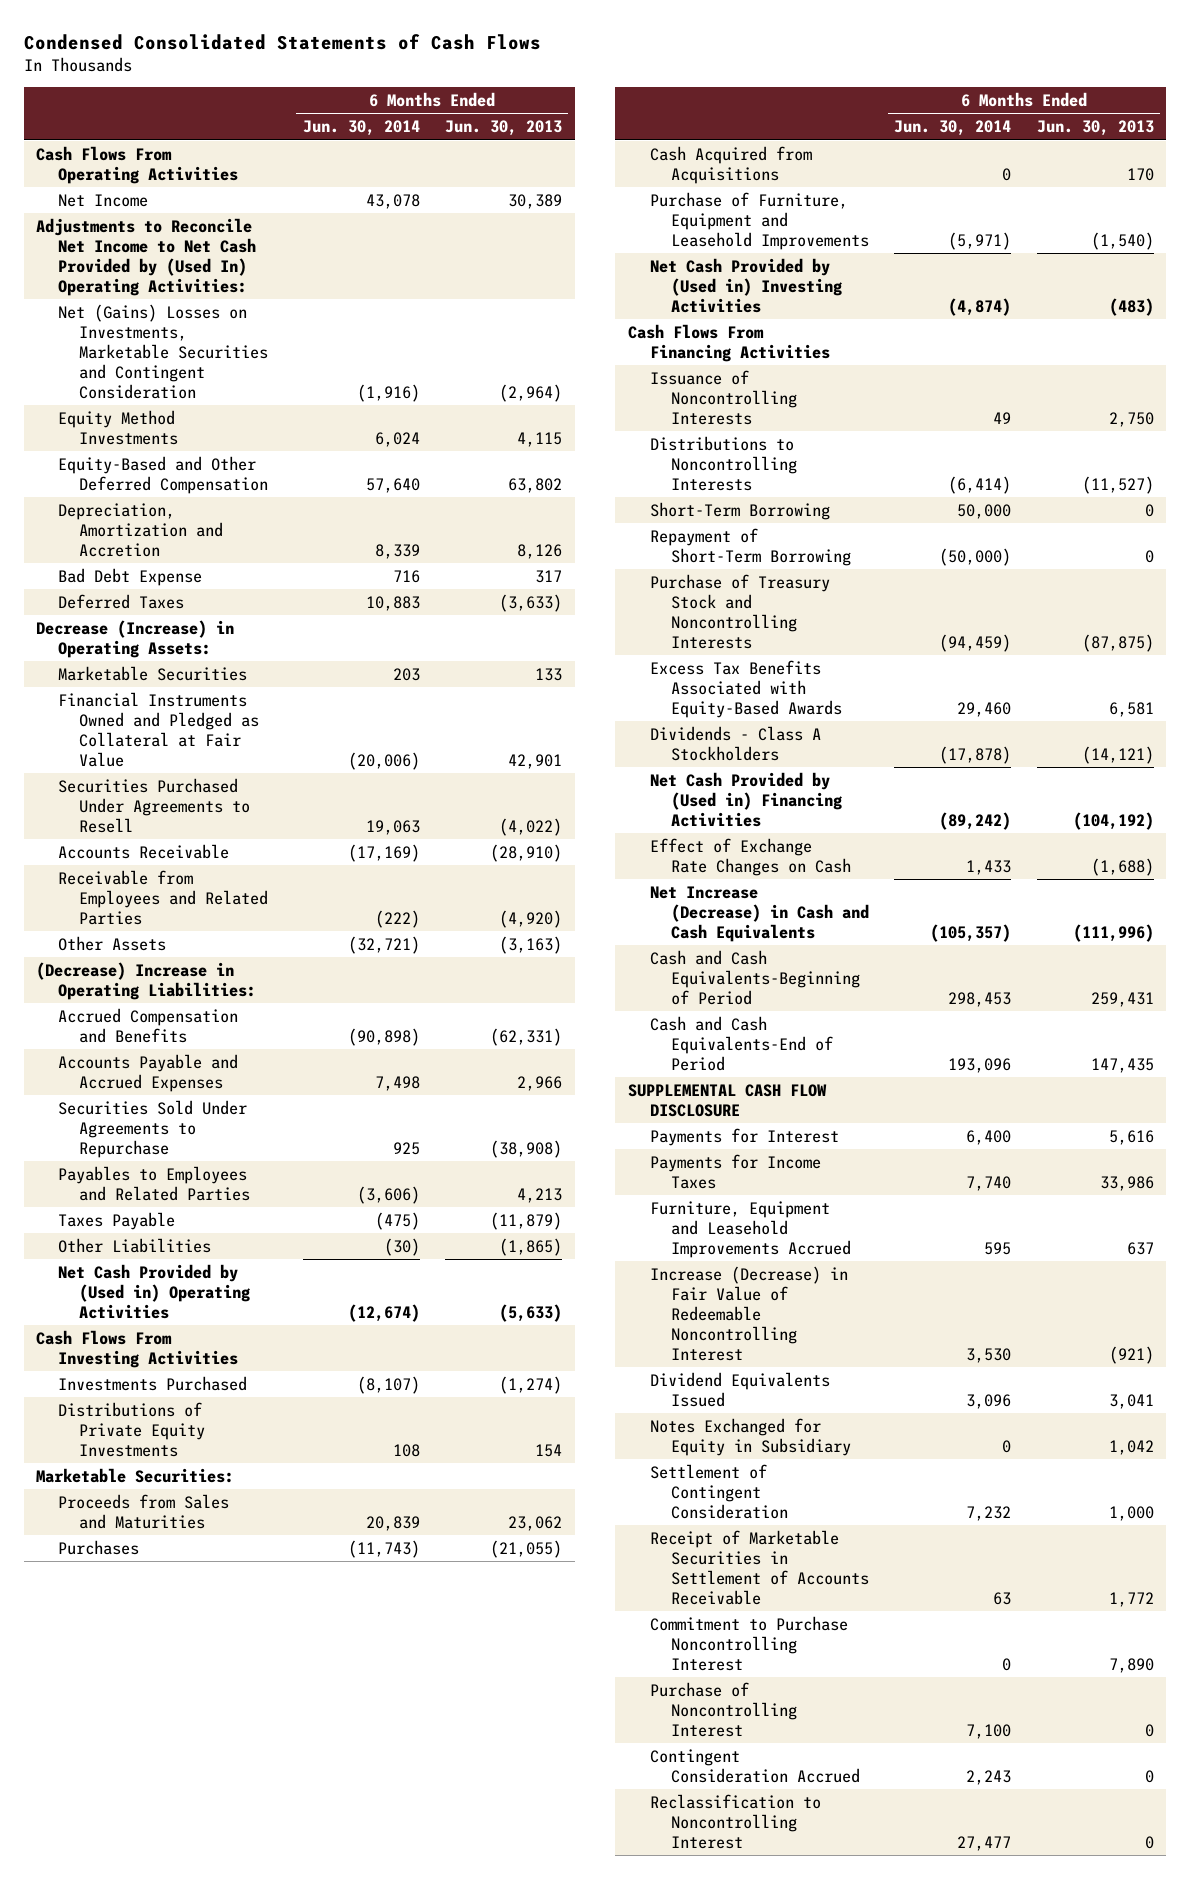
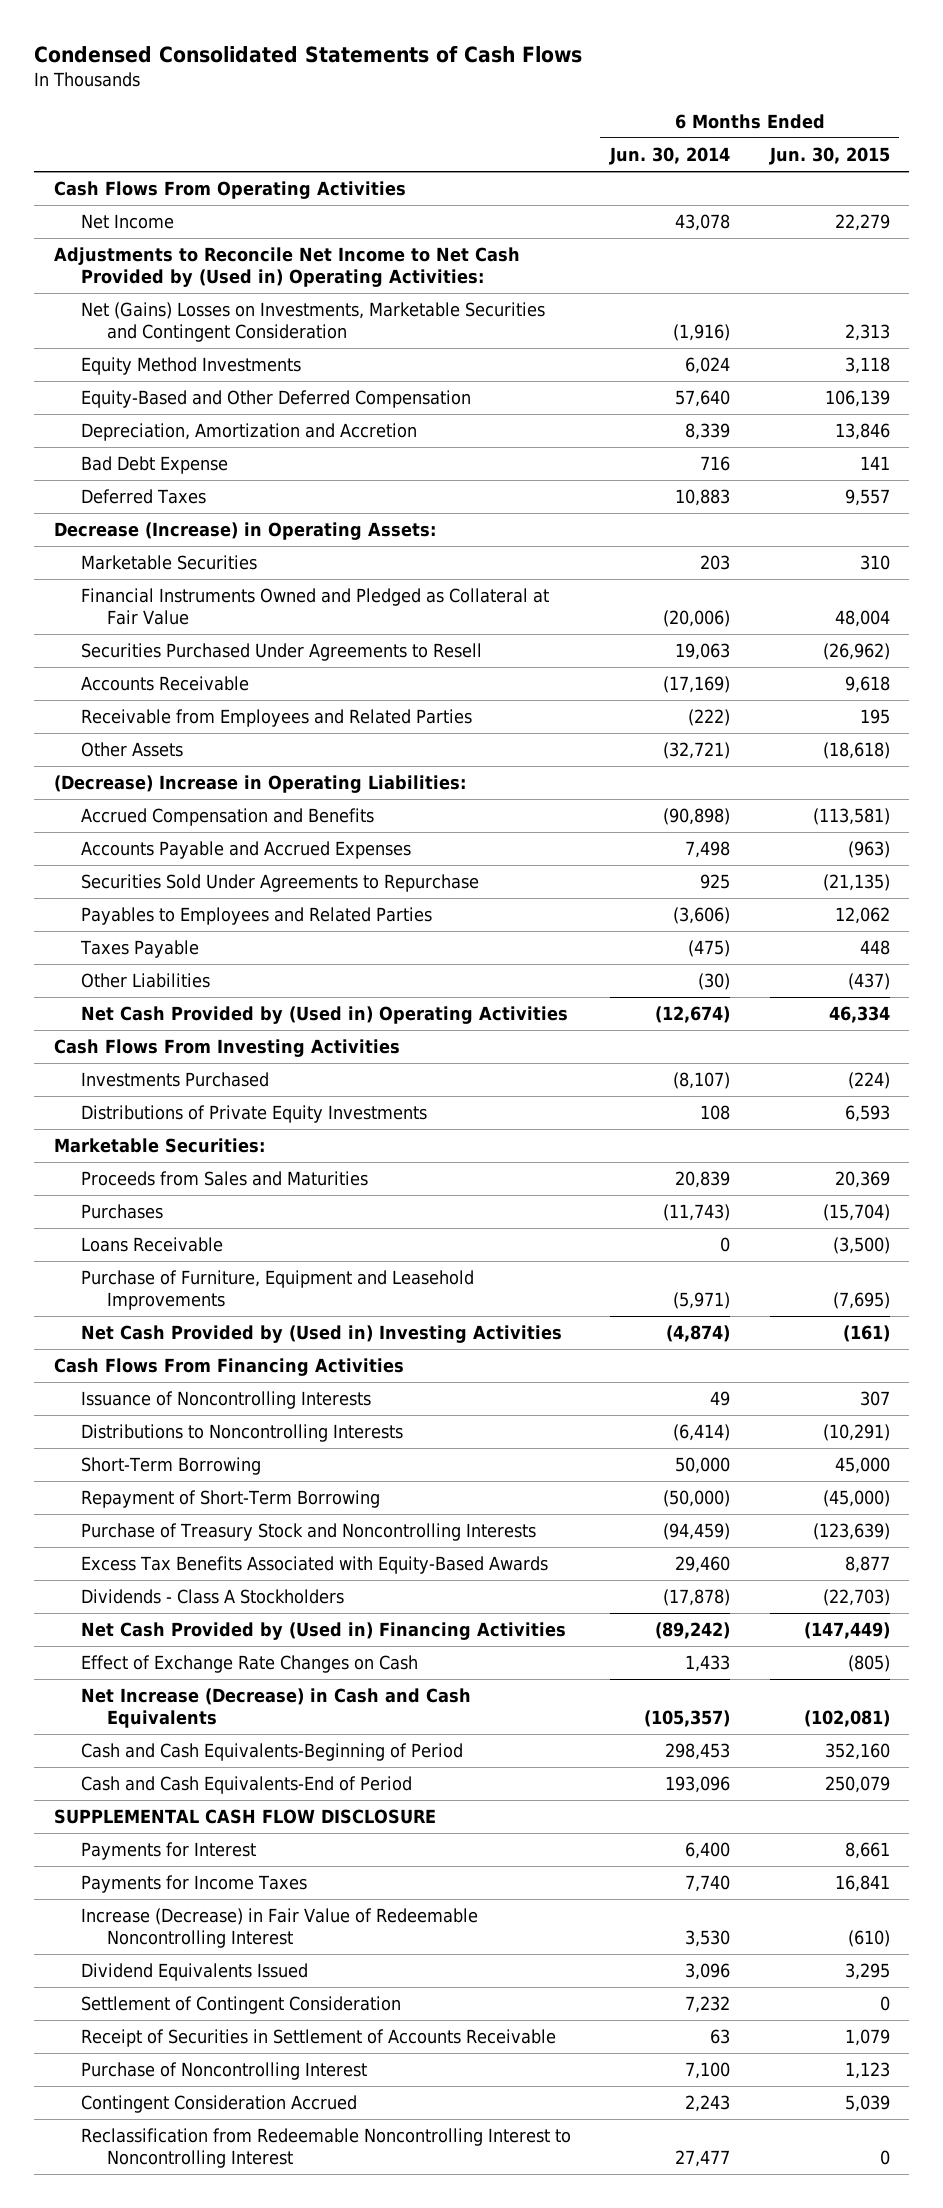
- | 6 Months Ended Jun. 30, 2014 | 6 Months Ended Jun. 30, 2013
+ | 6 Months Ended Jun. 30, 2014 | 6 Months Ended Jun. 30, 2015
- Adjustments to Reconcile Net Income to Net Cash Provided by (Used In) Operating Activities:
+ Adjustments to Reconcile Net Income to Net Cash Provided by (Used in) Operating Activities:
- Cash Acquired from Acquisitions | 0 | 170
+ Loans Receivable | 0 | (3,500)
- Furniture, Equipment and Leasehold Improvements Accrued | 595 | 637
- Notes Exchanged for Equity in Subsidiary | 0 | 1,042
- Receipt of Marketable Securities in Settlement of Accounts Receivable | 63 | 1,772
- Commitment to Purchase Noncontrolling Interest | 0 | 7,890
+ Receipt of Securities in Settlement of Accounts Receivable | 63 | 1,079
- Reclassification to Noncontrolling Interest | 27,477 | 0
+ Reclassification from Redeemable Noncontrolling Interest to Noncontrolling Interest | 27,477 | 0

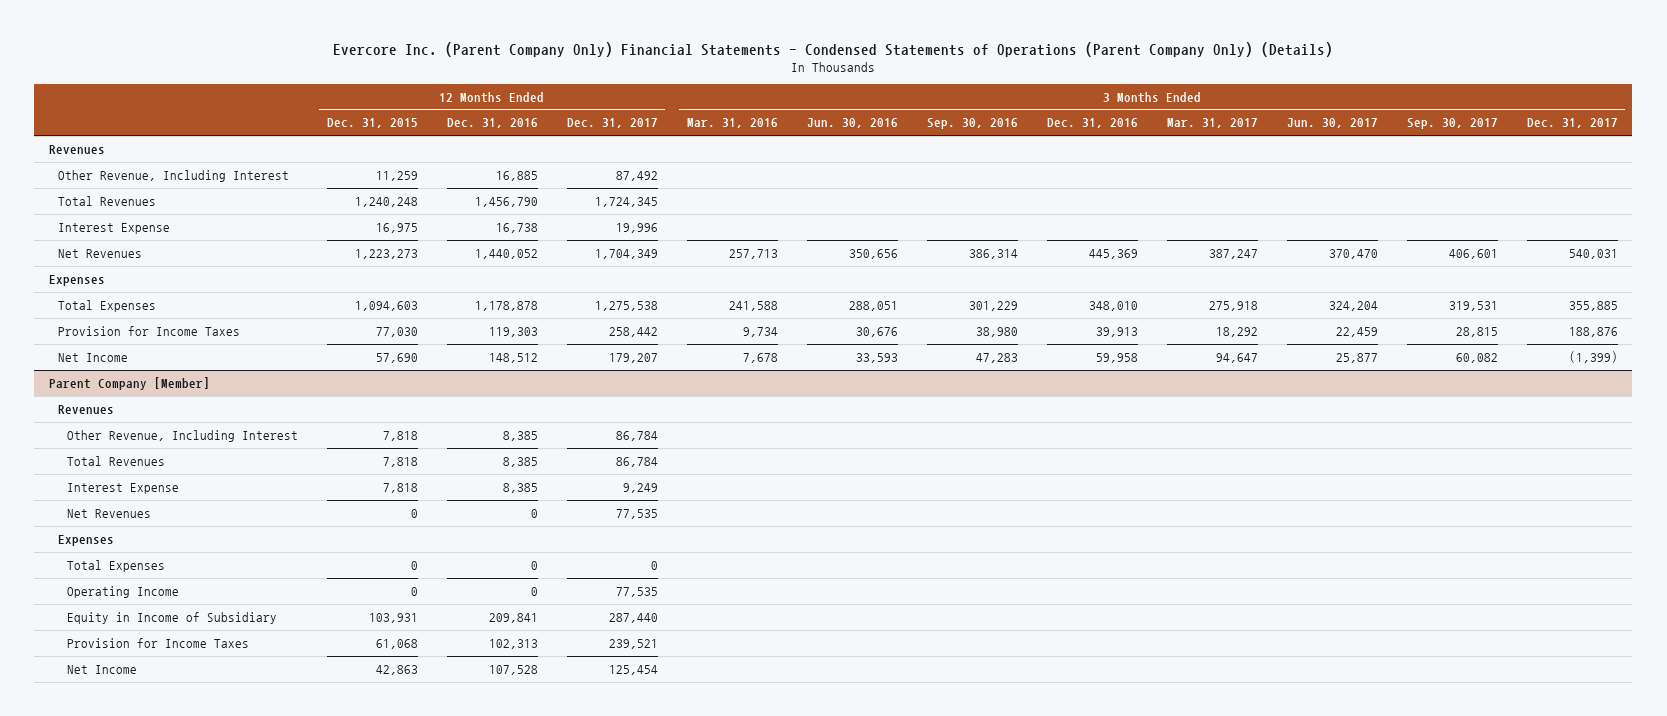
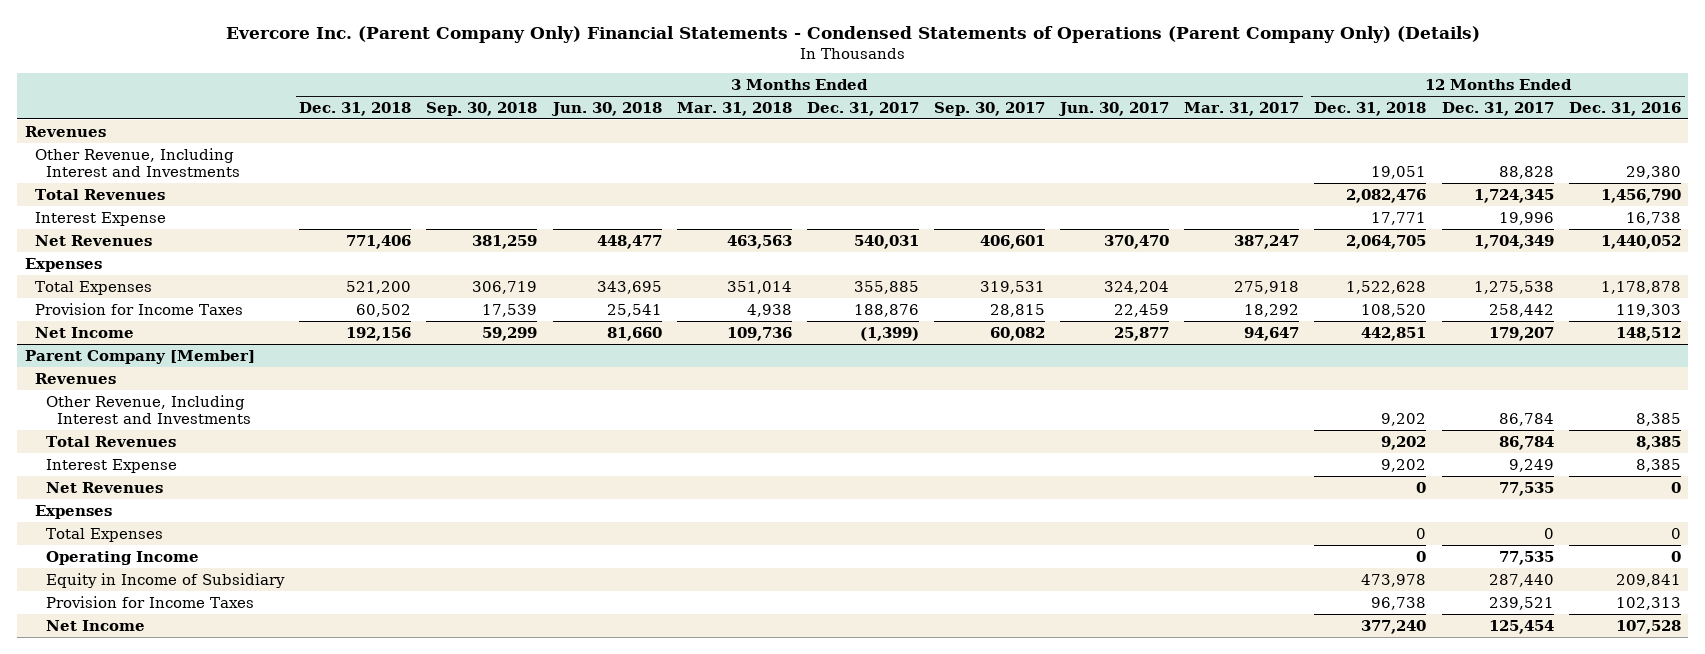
- | 12 Months Ended Dec. 31, 2015 | 12 Months Ended Dec. 31, 2016 | 12 Months Ended Dec. 31, 2017 | 3 Months Ended Mar. 31, 2016 | 3 Months Ended Jun. 30, 2016 | 3 Months Ended Sep. 30, 2016 | 3 Months Ended Dec. 31, 2016 | 3 Months Ended Mar. 31, 2017 | 3 Months Ended Jun. 30, 2017 | 3 Months Ended Sep. 30, 2017 | 3 Months Ended Dec. 31, 2017
+ | 3 Months Ended Dec. 31, 2018 | 3 Months Ended Sep. 30, 2018 | 3 Months Ended Jun. 30, 2018 | 3 Months Ended Mar. 31, 2018 | 3 Months Ended Dec. 31, 2017 | 3 Months Ended Sep. 30, 2017 | 3 Months Ended Jun. 30, 2017 | 3 Months Ended Mar. 31, 2017 | 12 Months Ended Dec. 31, 2018 | 12 Months Ended Dec. 31, 2017 | 12 Months Ended Dec. 31, 2016
- Other Revenue, Including Interest | 11,259 | 16,885 | 87,492 | | | | | | | |
+ Other Revenue, Including Interest and Investments | | | | | | | | | 19,051 | 88,828 | 29,380
@ Parent Company [Member]
- Other Revenue, Including Interest | 7,818 | 8,385 | 86,784 | | | | | | | |
+ Other Revenue, Including Interest and Investments | | | | | | | | | 9,202 | 86,784 | 8,385

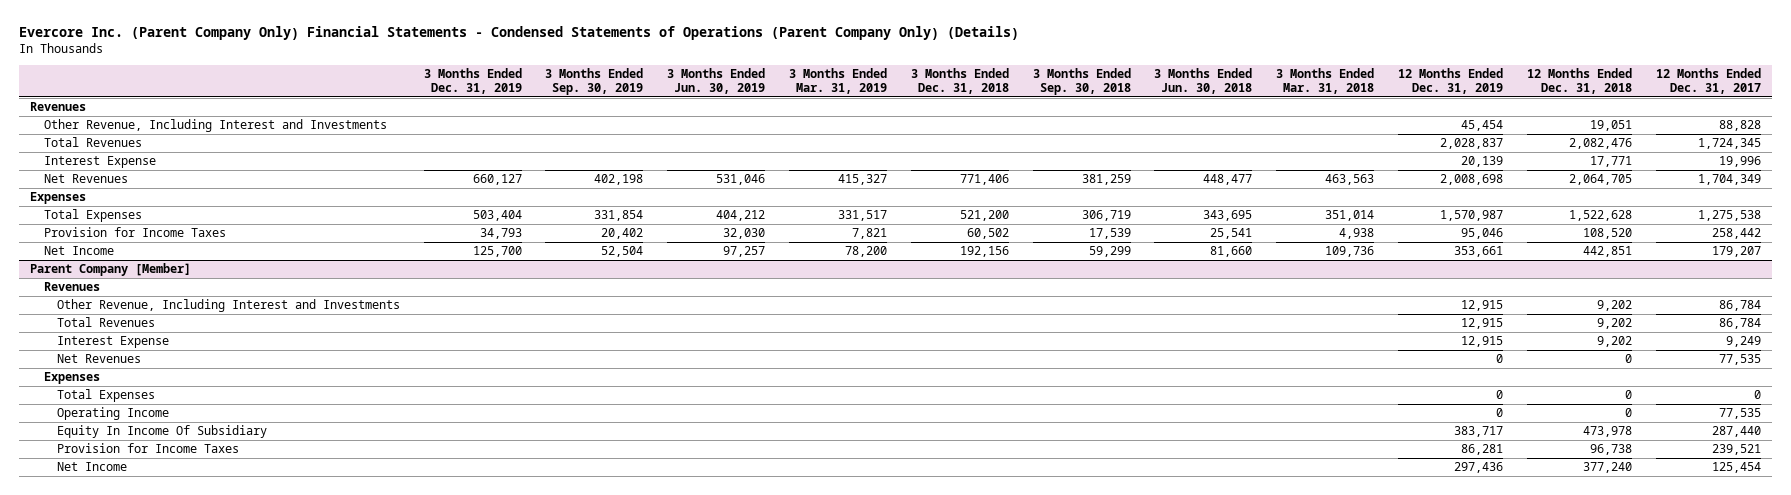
- | 3 Months Ended Dec. 31, 2018 | 3 Months Ended Sep. 30, 2018 | 3 Months Ended Jun. 30, 2018 | 3 Months Ended Mar. 31, 2018 | 3 Months Ended Dec. 31, 2017 | 3 Months Ended Sep. 30, 2017 | 3 Months Ended Jun. 30, 2017 | 3 Months Ended Mar. 31, 2017 | 12 Months Ended Dec. 31, 2018 | 12 Months Ended Dec. 31, 2017 | 12 Months Ended Dec. 31, 2016
+ | 3 Months Ended Dec. 31, 2019 | 3 Months Ended Sep. 30, 2019 | 3 Months Ended Jun. 30, 2019 | 3 Months Ended Mar. 31, 2019 | 3 Months Ended Dec. 31, 2018 | 3 Months Ended Sep. 30, 2018 | 3 Months Ended Jun. 30, 2018 | 3 Months Ended Mar. 31, 2018 | 12 Months Ended Dec. 31, 2019 | 12 Months Ended Dec. 31, 2018 | 12 Months Ended Dec. 31, 2017
@ Parent Company [Member]
- Equity in Income of Subsidiary | | | | | | | | | 473,978 | 287,440 | 209,841
+ Equity In Income Of Subsidiary | | | | | | | | | 383,717 | 473,978 | 287,440

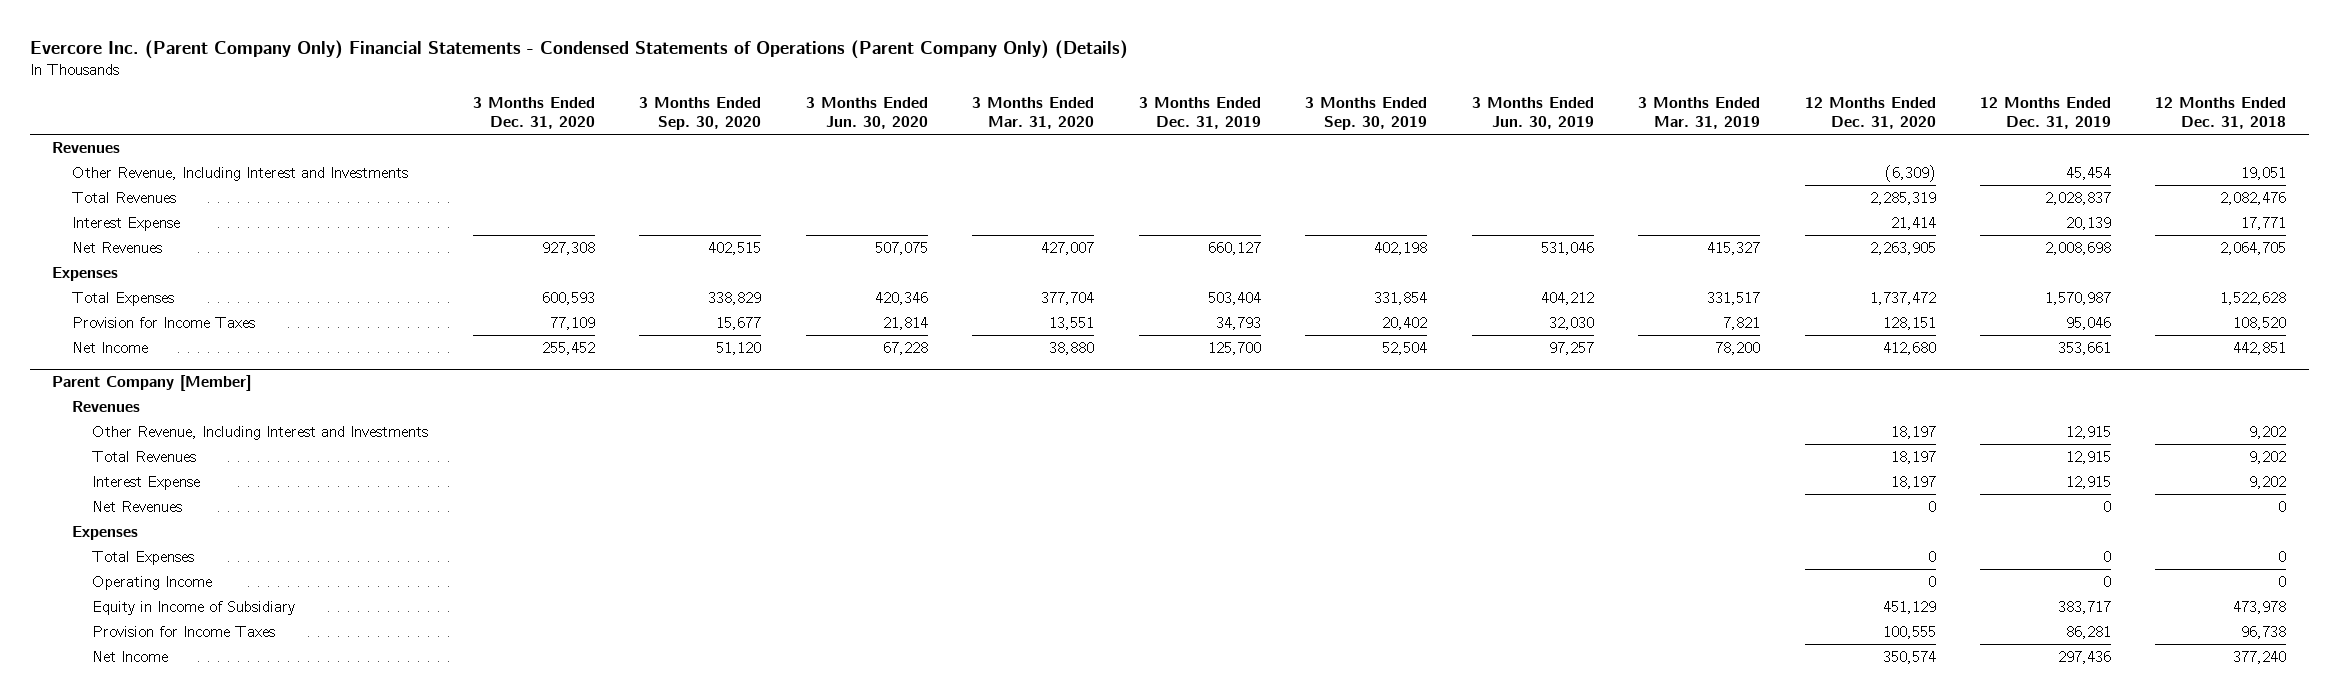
- | 3 Months Ended Dec. 31, 2019 | 3 Months Ended Sep. 30, 2019 | 3 Months Ended Jun. 30, 2019 | 3 Months Ended Mar. 31, 2019 | 3 Months Ended Dec. 31, 2018 | 3 Months Ended Sep. 30, 2018 | 3 Months Ended Jun. 30, 2018 | 3 Months Ended Mar. 31, 2018 | 12 Months Ended Dec. 31, 2019 | 12 Months Ended Dec. 31, 2018 | 12 Months Ended Dec. 31, 2017
+ | 3 Months Ended Dec. 31, 2020 | 3 Months Ended Sep. 30, 2020 | 3 Months Ended Jun. 30, 2020 | 3 Months Ended Mar. 31, 2020 | 3 Months Ended Dec. 31, 2019 | 3 Months Ended Sep. 30, 2019 | 3 Months Ended Jun. 30, 2019 | 3 Months Ended Mar. 31, 2019 | 12 Months Ended Dec. 31, 2020 | 12 Months Ended Dec. 31, 2019 | 12 Months Ended Dec. 31, 2018
@ Parent Company [Member]
- Equity In Income Of Subsidiary | | | | | | | | | 383,717 | 473,978 | 287,440
+ Equity in Income of Subsidiary | | | | | | | | | 451,129 | 383,717 | 473,978

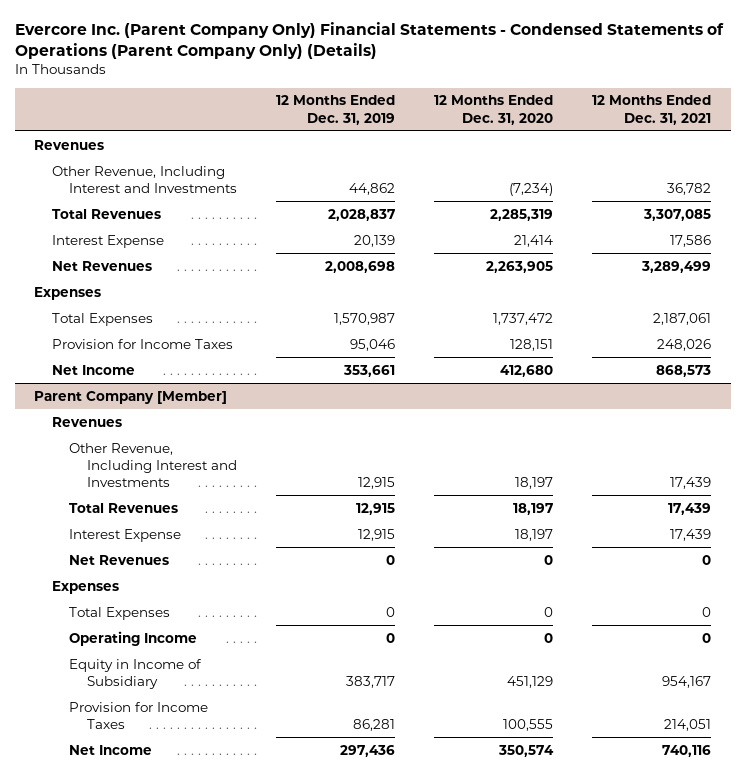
- | 3 Months Ended Dec. 31, 2020 | 3 Months Ended Sep. 30, 2020 | 3 Months Ended Jun. 30, 2020 | 3 Months Ended Mar. 31, 2020 | 3 Months Ended Dec. 31, 2019 | 3 Months Ended Sep. 30, 2019 | 3 Months Ended Jun. 30, 2019 | 3 Months Ended Mar. 31, 2019 | 12 Months Ended Dec. 31, 2020 | 12 Months Ended Dec. 31, 2019 | 12 Months Ended Dec. 31, 2018
+ | 12 Months Ended Dec. 31, 2019 | 12 Months Ended Dec. 31, 2020 | 12 Months Ended Dec. 31, 2021
- Other Revenue, Including Interest and Investments | | | | | | | | | (6,309) | 45,454 | 19,051
+ Other Revenue, Including Interest and Investments | 44,862 | (7,234) | 36,782

